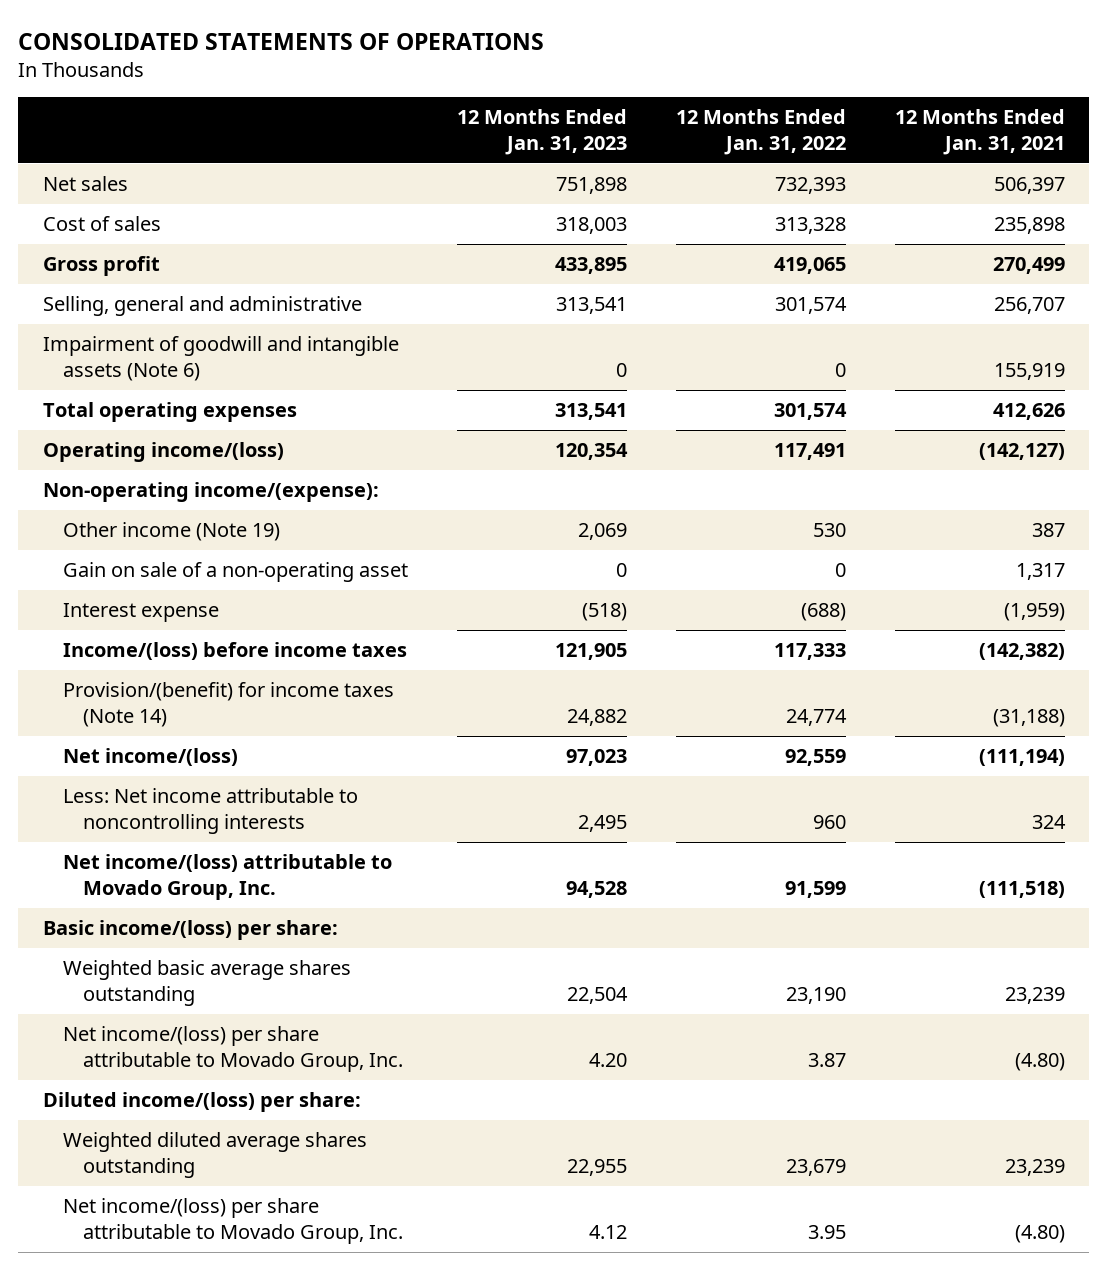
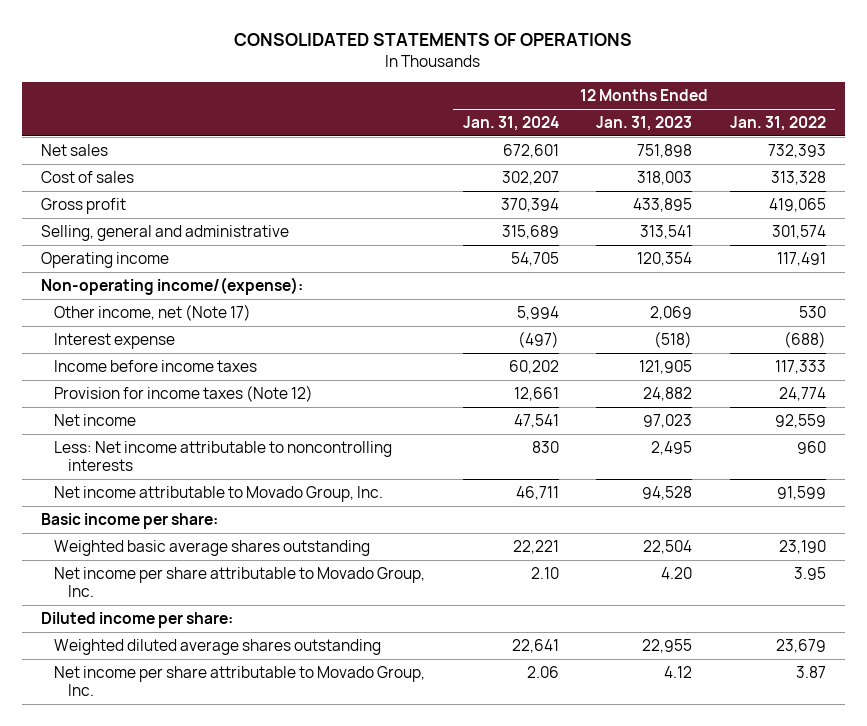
- | 12 Months Ended Jan. 31, 2023 | 12 Months Ended Jan. 31, 2022 | 12 Months Ended Jan. 31, 2021
+ | 12 Months Ended Jan. 31, 2024 | 12 Months Ended Jan. 31, 2023 | 12 Months Ended Jan. 31, 2022
- Impairment of goodwill and intangible assets (Note 6) | 0 | 0 | 155,919
- Total operating expenses | 313,541 | 301,574 | 412,626
- Operating income/(loss) | 120,354 | 117,491 | (142,127)
+ Operating income | 54,705 | 120,354 | 117,491
- Other income (Note 19) | 2,069 | 530 | 387
- Gain on sale of a non-operating asset | 0 | 0 | 1,317
+ Other income, net (Note 17) | 5,994 | 2,069 | 530
- Income/(loss) before income taxes | 121,905 | 117,333 | (142,382)
- Provision/(benefit) for income taxes (Note 14) | 24,882 | 24,774 | (31,188)
- Net income/(loss) | 97,023 | 92,559 | (111,194)
+ Income before income taxes | 60,202 | 121,905 | 117,333
+ Provision for income taxes (Note 12) | 12,661 | 24,882 | 24,774
+ Net income | 47,541 | 97,023 | 92,559
- Net income/(loss) attributable to Movado Group, Inc. | 94,528 | 91,599 | (111,518)
- Basic income/(loss) per share:
+ Net income attributable to Movado Group, Inc. | 46,711 | 94,528 | 91,599
+ Basic income per share:
- Net income/(loss) per share attributable to Movado Group, Inc. | 4.20 | 3.87 | (4.80)
- Diluted income/(loss) per share:
+ Net income per share attributable to Movado Group, Inc. | 2.10 | 4.20 | 3.95
+ Diluted income per share:
- Net income/(loss) per share attributable to Movado Group, Inc. | 4.12 | 3.95 | (4.80)
+ Net income per share attributable to Movado Group, Inc. | 2.06 | 4.12 | 3.87

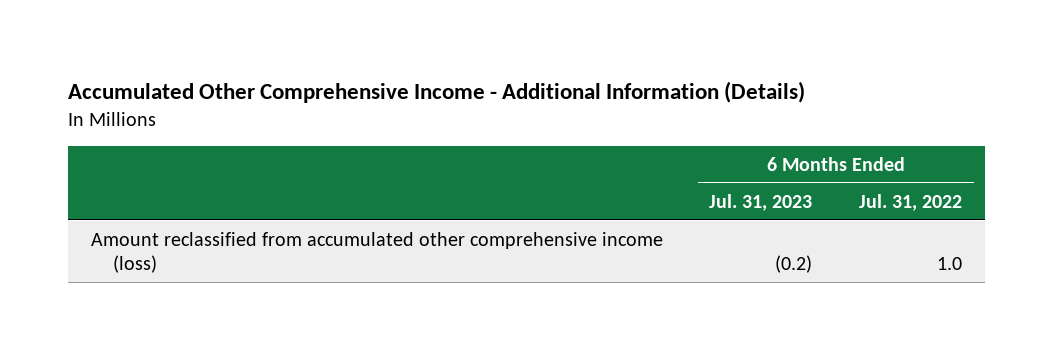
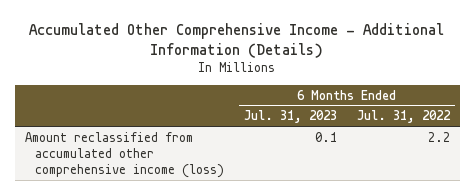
- Amount reclassified from accumulated other comprehensive income (loss) | (0.2) | 1.0
+ Amount reclassified from accumulated other comprehensive income (loss) | 0.1 | 2.2

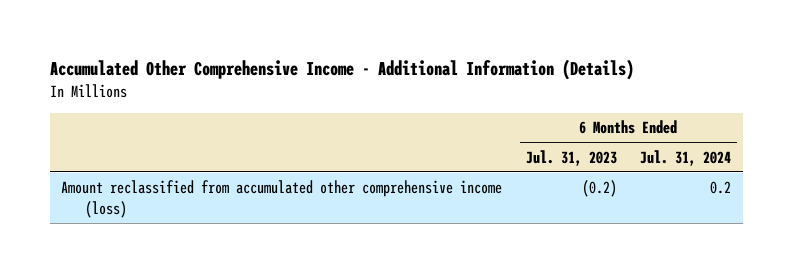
- | 6 Months Ended Jul. 31, 2023 | 6 Months Ended Jul. 31, 2022
+ | 6 Months Ended Jul. 31, 2023 | 6 Months Ended Jul. 31, 2024
- Amount reclassified from accumulated other comprehensive income (loss) | 0.1 | 2.2
+ Amount reclassified from accumulated other comprehensive income (loss) | (0.2) | 0.2

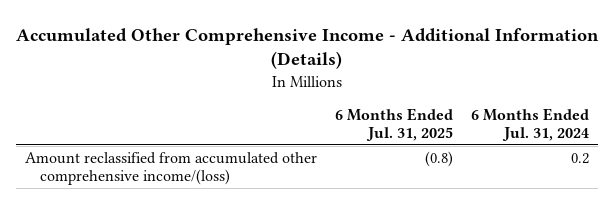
- | 6 Months Ended Jul. 31, 2023 | 6 Months Ended Jul. 31, 2024
+ | 6 Months Ended Jul. 31, 2025 | 6 Months Ended Jul. 31, 2024
- Amount reclassified from accumulated other comprehensive income (loss) | (0.2) | 0.2
+ Amount reclassified from accumulated other comprehensive income/(loss) | (0.8) | 0.2

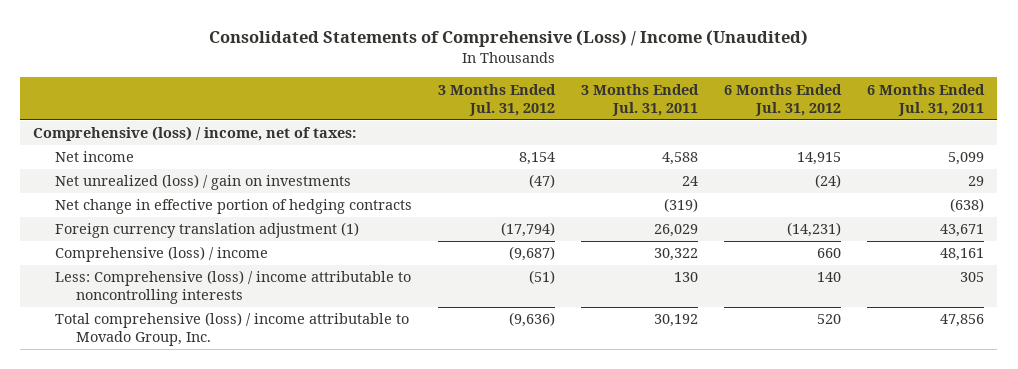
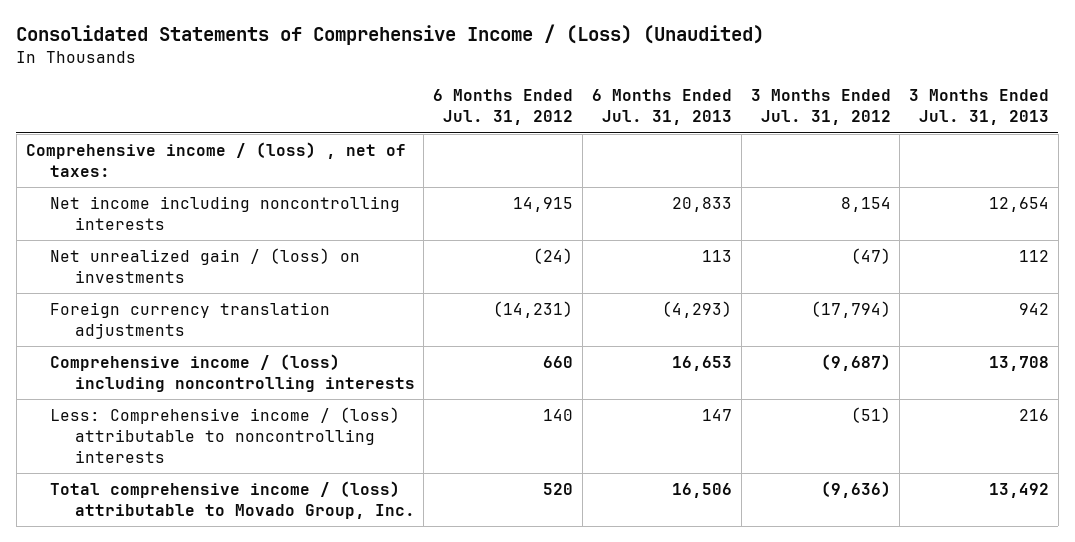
- Consolidated Statements of Comprehensive (Loss) / Income (Unaudited)
+ Consolidated Statements of Comprehensive Income / (Loss) (Unaudited)
- | 3 Months Ended Jul. 31, 2012 | 3 Months Ended Jul. 31, 2011 | 6 Months Ended Jul. 31, 2012 | 6 Months Ended Jul. 31, 2011
+ | 6 Months Ended Jul. 31, 2012 | 6 Months Ended Jul. 31, 2013 | 3 Months Ended Jul. 31, 2012 | 3 Months Ended Jul. 31, 2013
- Comprehensive (loss) / income, net of taxes:
- Net income | 8,154 | 4,588 | 14,915 | 5,099
- Net unrealized (loss) / gain on investments | (47) | 24 | (24) | 29
- Net change in effective portion of hedging contracts | | (319) | | (638)
- Foreign currency translation adjustment (1) | (17,794) | 26,029 | (14,231) | 43,671
- Comprehensive (loss) / income | (9,687) | 30,322 | 660 | 48,161
- Less: Comprehensive (loss) / income attributable to noncontrolling interests | (51) | 130 | 140 | 305
- Total comprehensive (loss) / income attributable to Movado Group, Inc. | (9,636) | 30,192 | 520 | 47,856
+ Comprehensive income / (loss) , net of taxes:
+ Net income including noncontrolling interests | 14,915 | 20,833 | 8,154 | 12,654
+ Net unrealized gain / (loss) on investments | (24) | 113 | (47) | 112
+ Foreign currency translation adjustments | (14,231) | (4,293) | (17,794) | 942
+ Comprehensive income / (loss) including noncontrolling interests | 660 | 16,653 | (9,687) | 13,708
+ Less: Comprehensive income / (loss) attributable to noncontrolling interests | 140 | 147 | (51) | 216
+ Total comprehensive income / (loss) attributable to Movado Group, Inc. | 520 | 16,506 | (9,636) | 13,492

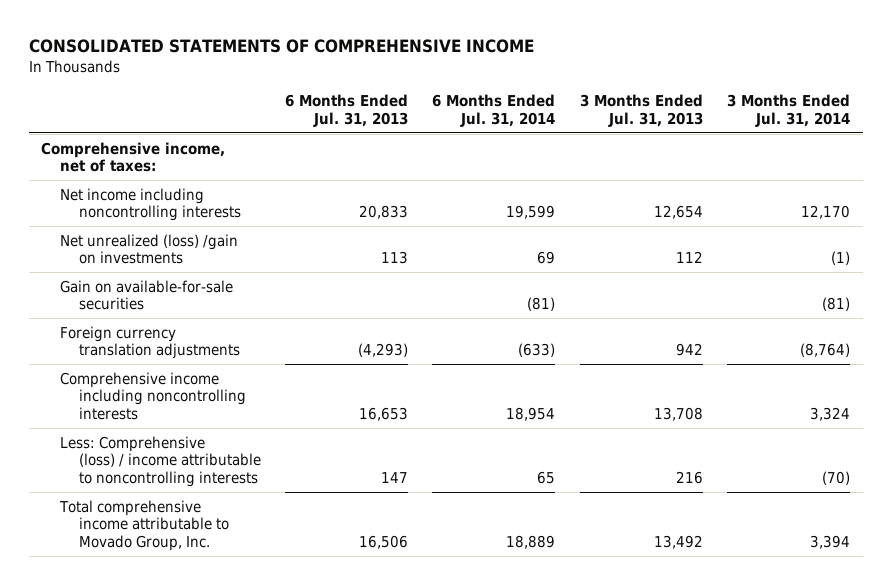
- Consolidated Statements of Comprehensive Income / (Loss) (Unaudited)
+ CONSOLIDATED STATEMENTS OF COMPREHENSIVE INCOME
- | 6 Months Ended Jul. 31, 2012 | 6 Months Ended Jul. 31, 2013 | 3 Months Ended Jul. 31, 2012 | 3 Months Ended Jul. 31, 2013
+ | 6 Months Ended Jul. 31, 2013 | 6 Months Ended Jul. 31, 2014 | 3 Months Ended Jul. 31, 2013 | 3 Months Ended Jul. 31, 2014
- Comprehensive income / (loss) , net of taxes:
+ Comprehensive income, net of taxes:
- Net unrealized gain / (loss) on investments | (24) | 113 | (47) | 112
+ Net unrealized (loss) /gain on investments | 113 | 69 | 112 | (1)
+ Gain on available-for-sale securities | | (81) | | (81)
- Comprehensive income / (loss) including noncontrolling interests | 660 | 16,653 | (9,687) | 13,708
- Less: Comprehensive income / (loss) attributable to noncontrolling interests | 140 | 147 | (51) | 216
- Total comprehensive income / (loss) attributable to Movado Group, Inc. | 520 | 16,506 | (9,636) | 13,492
+ Comprehensive income including noncontrolling interests | 16,653 | 18,954 | 13,708 | 3,324
+ Less: Comprehensive (loss) / income attributable to noncontrolling interests | 147 | 65 | 216 | (70)
+ Total comprehensive income attributable to Movado Group, Inc. | 16,506 | 18,889 | 13,492 | 3,394

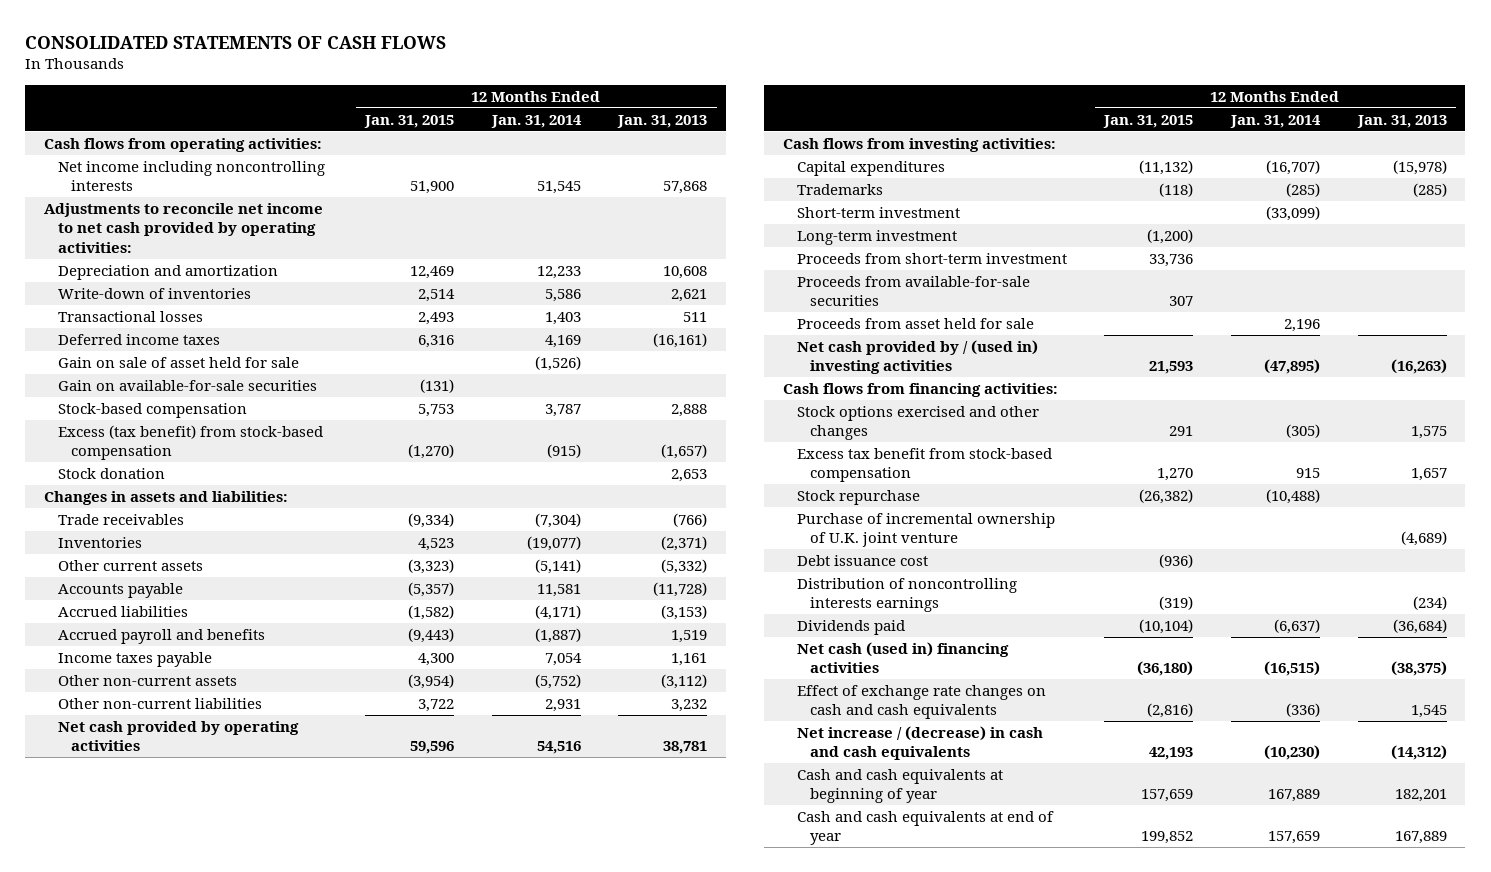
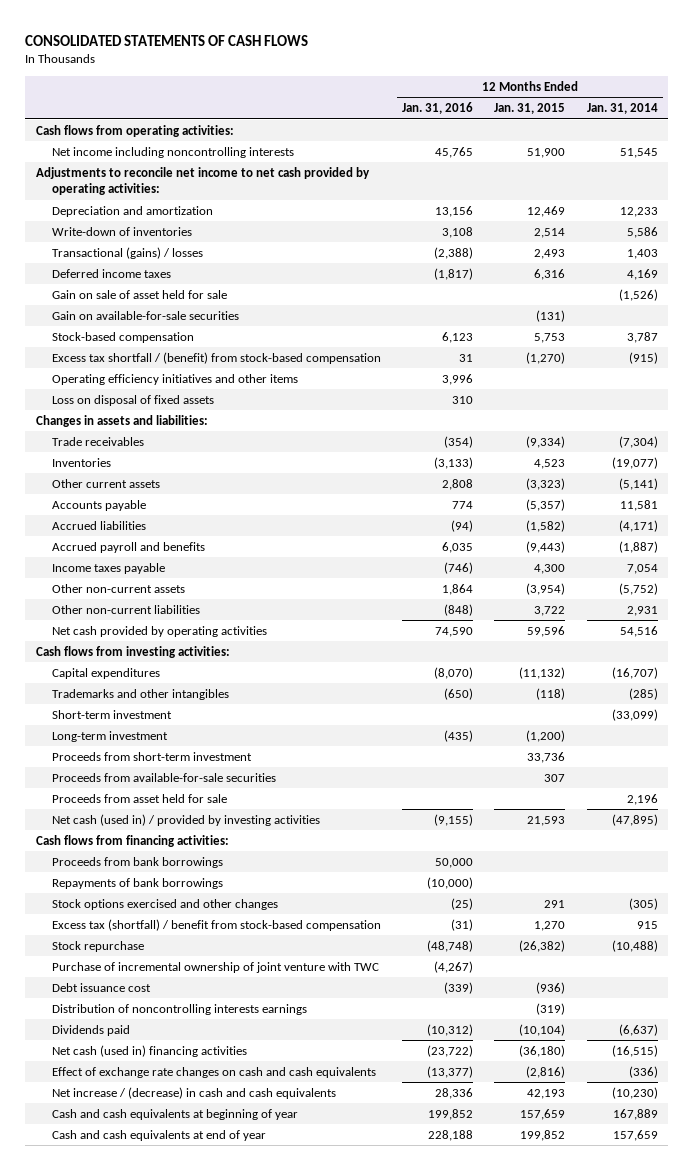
- | 12 Months Ended Jan. 31, 2015 | 12 Months Ended Jan. 31, 2014 | 12 Months Ended Jan. 31, 2013
+ | 12 Months Ended Jan. 31, 2016 | 12 Months Ended Jan. 31, 2015 | 12 Months Ended Jan. 31, 2014
- Transactional losses | 2,493 | 1,403 | 511
+ Transactional (gains) / losses | (2,388) | 2,493 | 1,403
- Excess (tax benefit) from stock-based compensation | (1,270) | (915) | (1,657)
- Stock donation | | | 2,653
+ Excess tax shortfall / (benefit) from stock-based compensation | 31 | (1,270) | (915)
+ Operating efficiency initiatives and other items | 3,996 | |
+ Loss on disposal of fixed assets | 310 | |
- Trademarks | (118) | (285) | (285)
+ Trademarks and other intangibles | (650) | (118) | (285)
- Net cash provided by / (used in) investing activities | 21,593 | (47,895) | (16,263)
+ Net cash (used in) / provided by investing activities | (9,155) | 21,593 | (47,895)
+ Proceeds from bank borrowings | 50,000 | |
+ Repayments of bank borrowings | (10,000) | |
- Excess tax benefit from stock-based compensation | 1,270 | 915 | 1,657
+ Excess tax (shortfall) / benefit from stock-based compensation | (31) | 1,270 | 915
- Purchase of incremental ownership of U.K. joint venture | | | (4,689)
+ Purchase of incremental ownership of joint venture with TWC | (4,267) | |

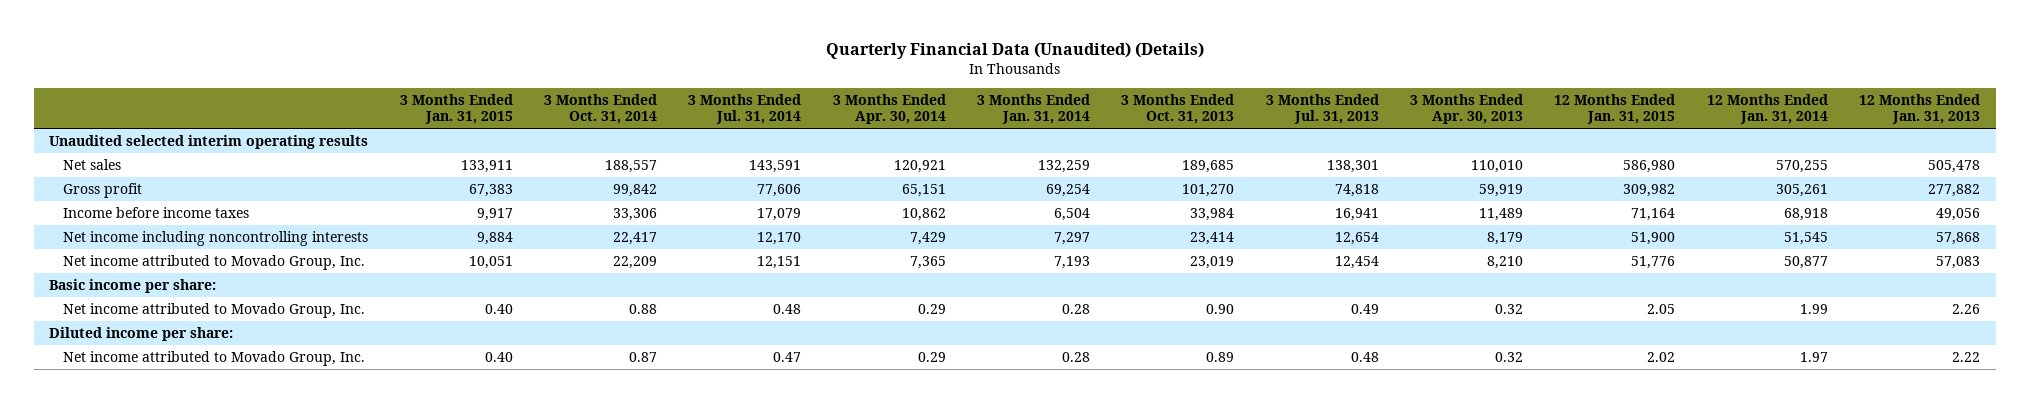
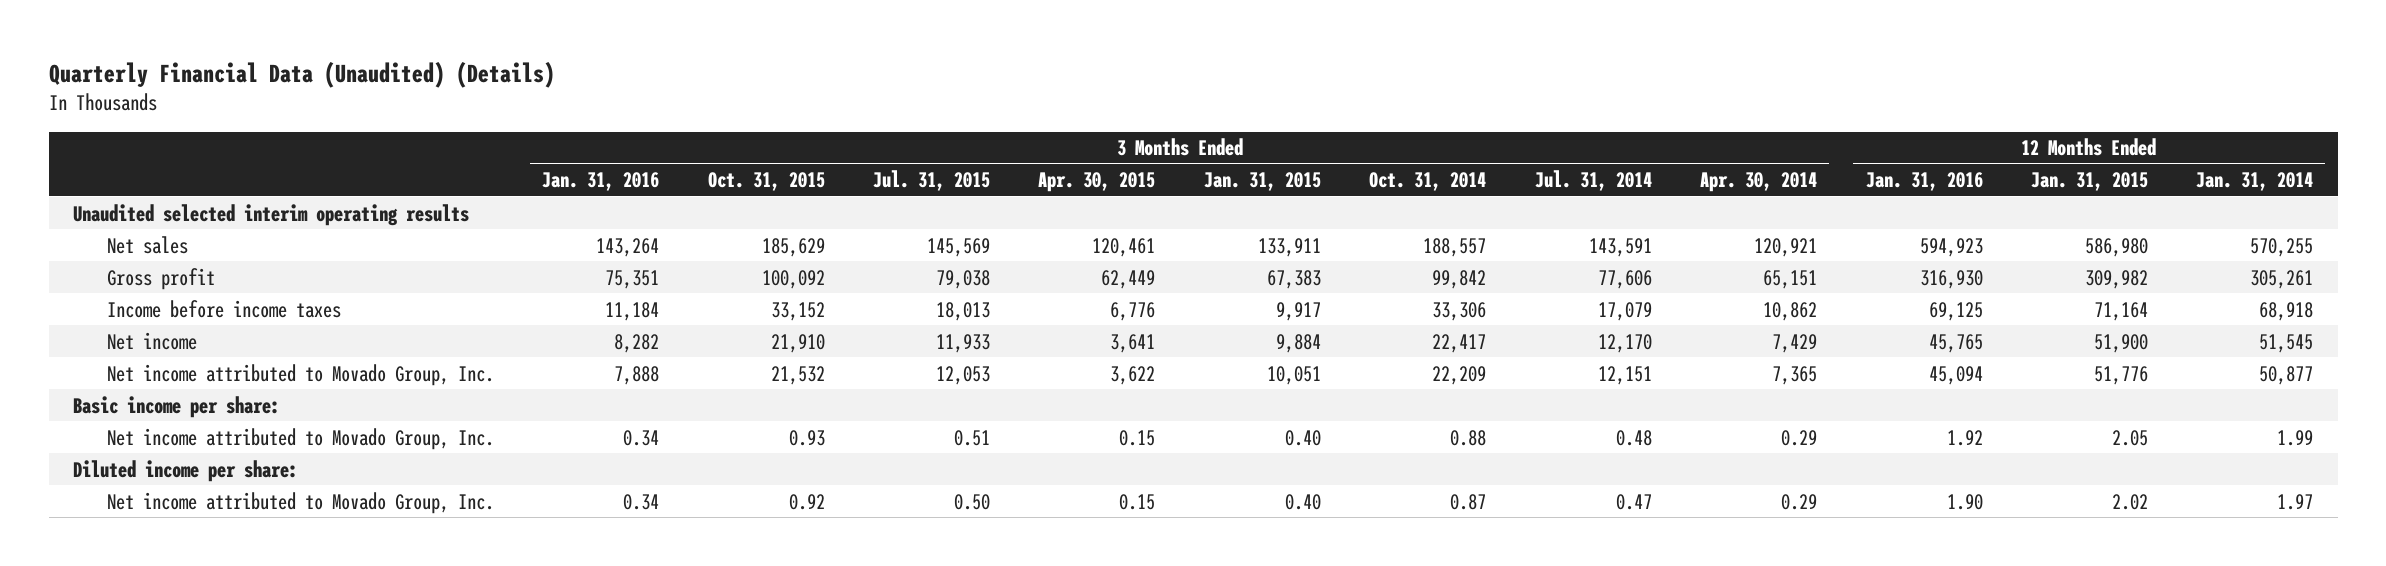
- | 3 Months Ended Jan. 31, 2015 | 3 Months Ended Oct. 31, 2014 | 3 Months Ended Jul. 31, 2014 | 3 Months Ended Apr. 30, 2014 | 3 Months Ended Jan. 31, 2014 | 3 Months Ended Oct. 31, 2013 | 3 Months Ended Jul. 31, 2013 | 3 Months Ended Apr. 30, 2013 | 12 Months Ended Jan. 31, 2015 | 12 Months Ended Jan. 31, 2014 | 12 Months Ended Jan. 31, 2013
+ | 3 Months Ended Jan. 31, 2016 | 3 Months Ended Oct. 31, 2015 | 3 Months Ended Jul. 31, 2015 | 3 Months Ended Apr. 30, 2015 | 3 Months Ended Jan. 31, 2015 | 3 Months Ended Oct. 31, 2014 | 3 Months Ended Jul. 31, 2014 | 3 Months Ended Apr. 30, 2014 | 12 Months Ended Jan. 31, 2016 | 12 Months Ended Jan. 31, 2015 | 12 Months Ended Jan. 31, 2014
- Net income including noncontrolling interests | 9,884 | 22,417 | 12,170 | 7,429 | 7,297 | 23,414 | 12,654 | 8,179 | 51,900 | 51,545 | 57,868
+ Net income | 8,282 | 21,910 | 11,933 | 3,641 | 9,884 | 22,417 | 12,170 | 7,429 | 45,765 | 51,900 | 51,545

